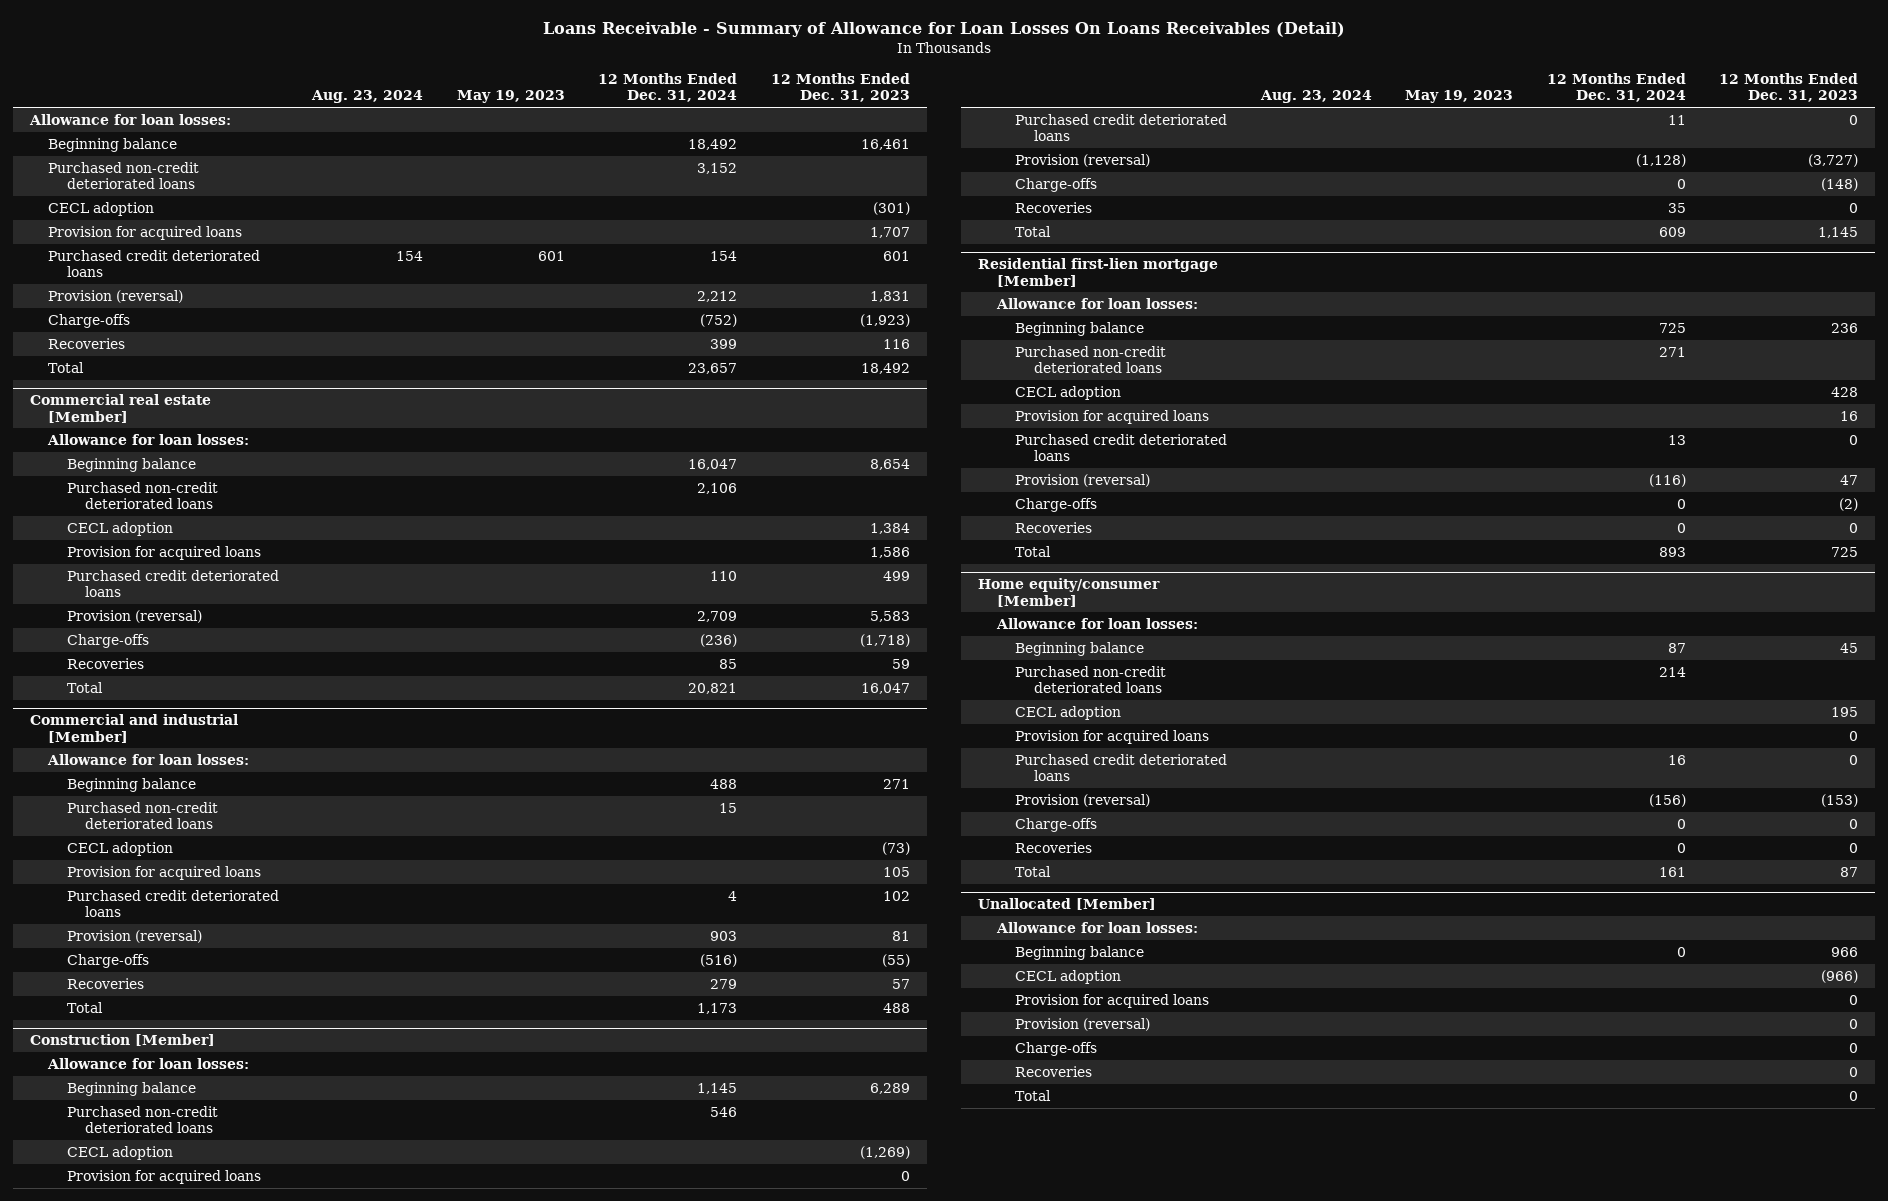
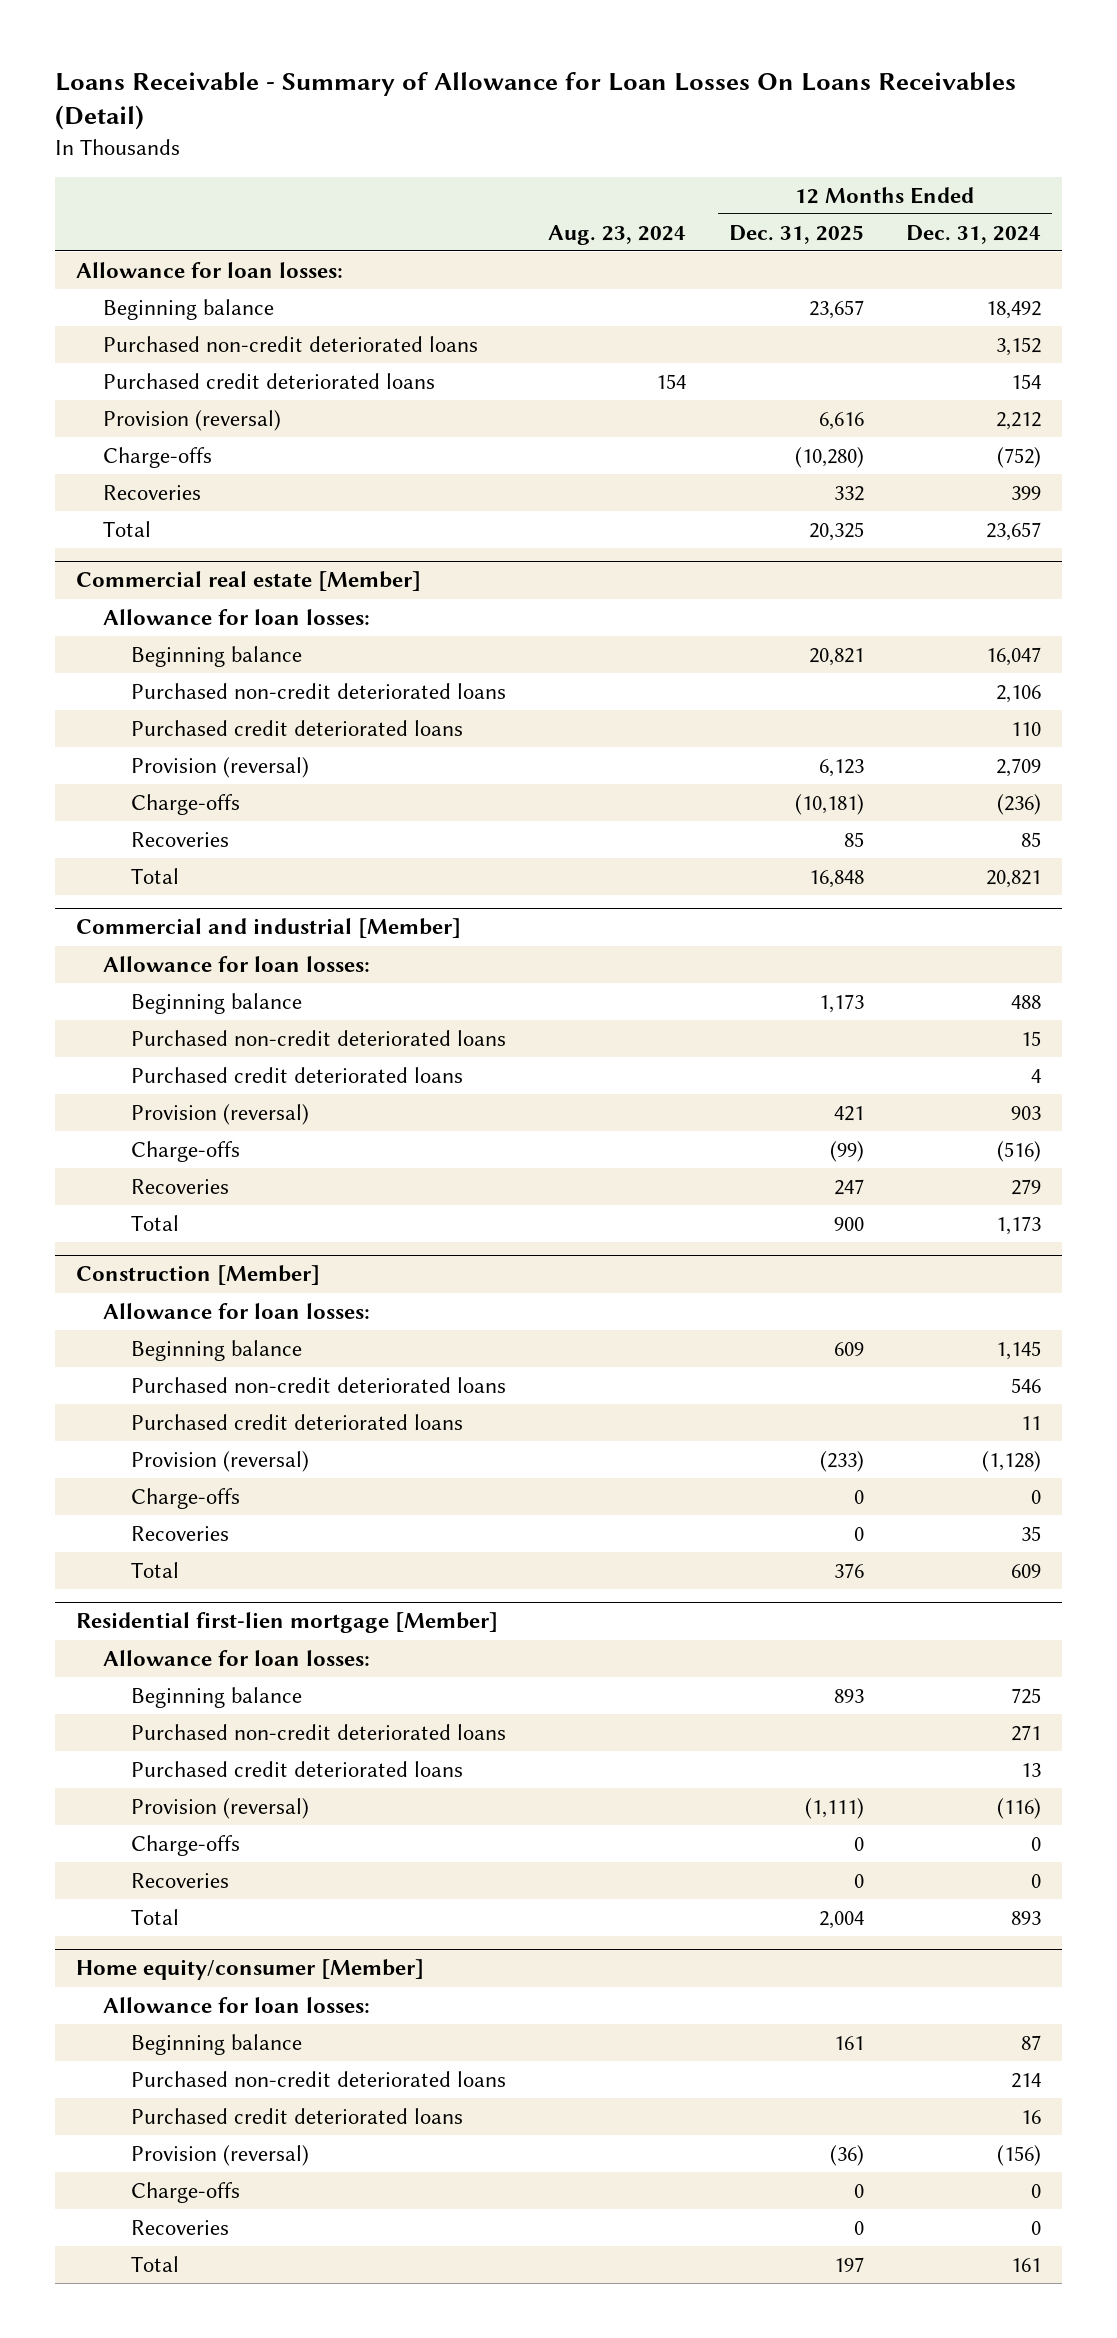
- | Aug. 23, 2024 | May 19, 2023 | 12 Months Ended Dec. 31, 2024 | 12 Months Ended Dec. 31, 2023
+ | Aug. 23, 2024 | 12 Months Ended Dec. 31, 2025 | 12 Months Ended Dec. 31, 2024
- CECL adoption | | | | (301)
- Provision for acquired loans | | | | 1,707
@ Commercial real estate [Member]
- CECL adoption | | | | 1,384
- Provision for acquired loans | | | | 1,586
@ Commercial and industrial [Member]
- CECL adoption | | | | (73)
- Provision for acquired loans | | | | 105
@ Construction [Member]
- CECL adoption | | | | (1,269)
- Provision for acquired loans | | | | 0
@ Residential first-lien mortgage [Member]
- CECL adoption | | | | 428
- Provision for acquired loans | | | | 16
@ Home equity/consumer [Member]
- CECL adoption | | | | 195
- Provision for acquired loans | | | | 0
- Unallocated [Member]
- Allowance for loan losses:
- Beginning balance | | | 0 | 966
- CECL adoption | | | | (966)
- Provision for acquired loans | | | | 0
- Provision (reversal) | | | | 0
- Charge-offs | | | | 0
- Recoveries | | | | 0
- Total | | | | 0

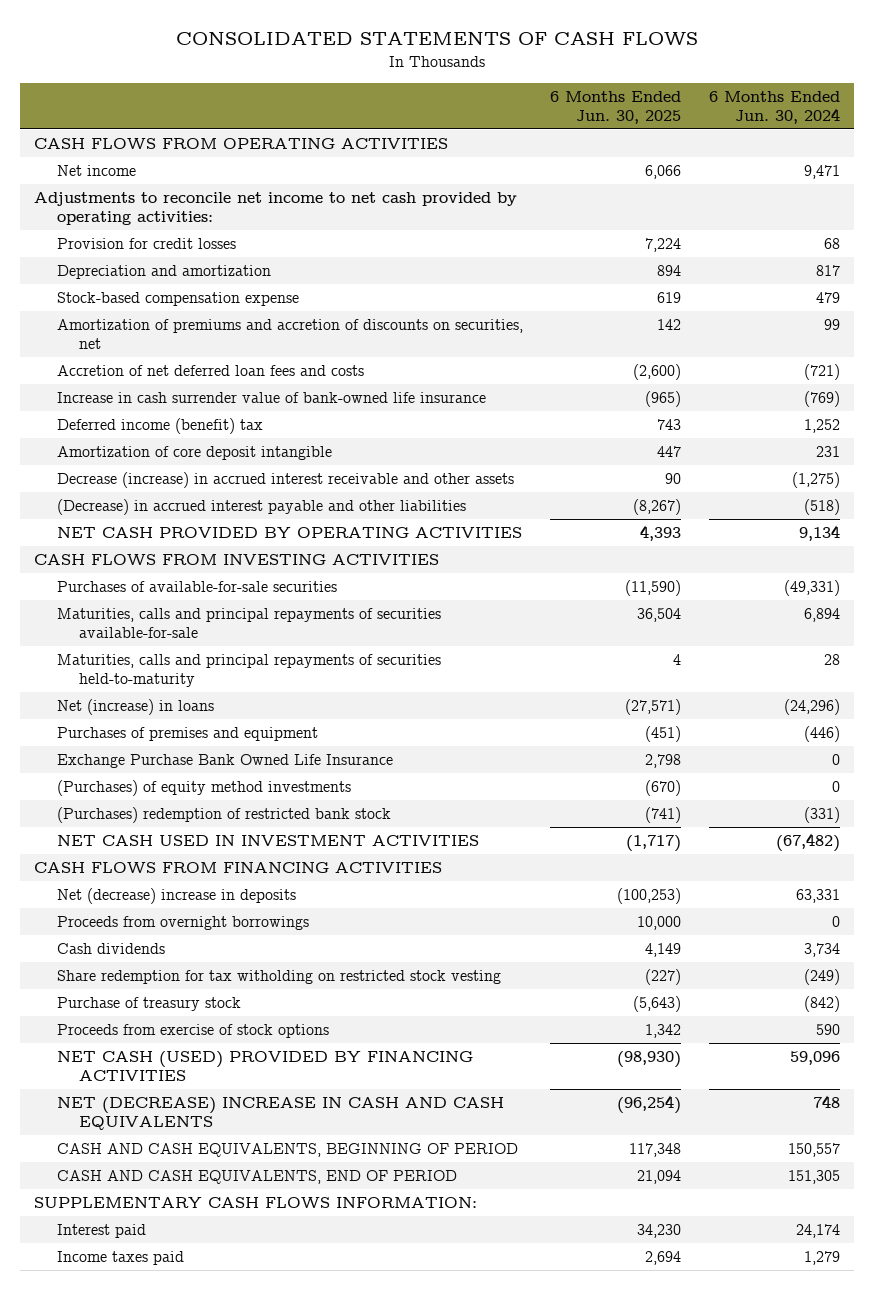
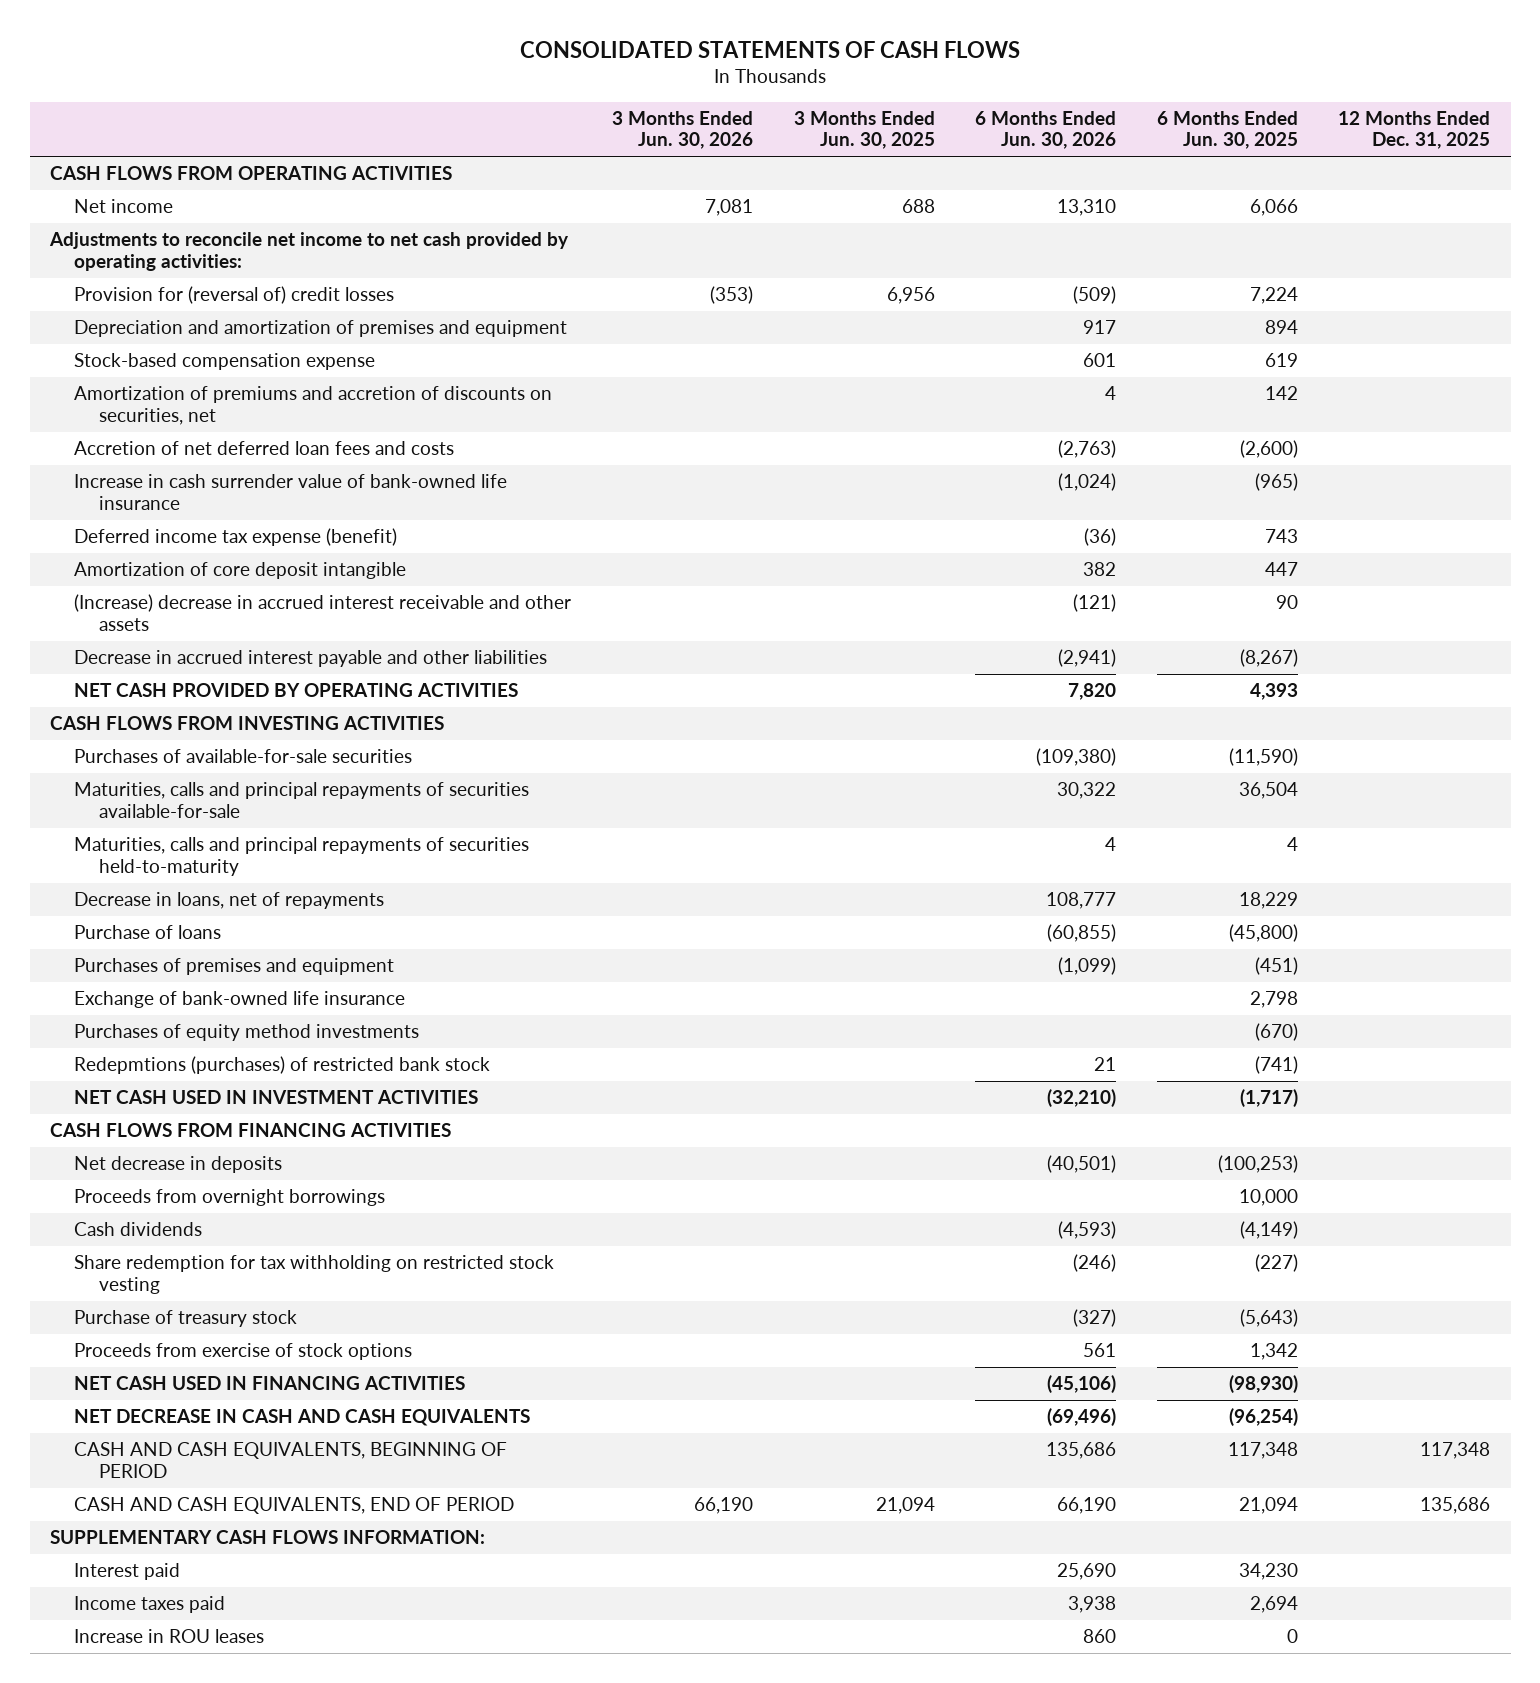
- | 6 Months Ended Jun. 30, 2025 | 6 Months Ended Jun. 30, 2024
+ | 3 Months Ended Jun. 30, 2026 | 3 Months Ended Jun. 30, 2025 | 6 Months Ended Jun. 30, 2026 | 6 Months Ended Jun. 30, 2025 | 12 Months Ended Dec. 31, 2025
- Provision for credit losses | 7,224 | 68
- Depreciation and amortization | 894 | 817
+ Provision for (reversal of) credit losses | (353) | 6,956 | (509) | 7,224 |
+ Depreciation and amortization of premises and equipment | | | 917 | 894 |
- Deferred income (benefit) tax | 743 | 1,252
+ Deferred income tax expense (benefit) | | | (36) | 743 |
- Decrease (increase) in accrued interest receivable and other assets | 90 | (1,275)
- (Decrease) in accrued interest payable and other liabilities | (8,267) | (518)
+ (Increase) decrease in accrued interest receivable and other assets | | | (121) | 90 |
+ Decrease in accrued interest payable and other liabilities | | | (2,941) | (8,267) |
- Net (increase) in loans | (27,571) | (24,296)
+ Decrease in loans, net of repayments | | | 108,777 | 18,229 |
+ Purchase of loans | | | (60,855) | (45,800) |
- Exchange Purchase Bank Owned Life Insurance | 2,798 | 0
- (Purchases) of equity method investments | (670) | 0
- (Purchases) redemption of restricted bank stock | (741) | (331)
+ Exchange of bank-owned life insurance | | | | 2,798 |
+ Purchases of equity method investments | | | | (670) |
+ Redepmtions (purchases) of restricted bank stock | | | 21 | (741) |
- Net (decrease) increase in deposits | (100,253) | 63,331
+ Net decrease in deposits | | | (40,501) | (100,253) |
- Cash dividends | 4,149 | 3,734
- Share redemption for tax witholding on restricted stock vesting | (227) | (249)
+ Cash dividends | | | (4,593) | (4,149) |
+ Share redemption for tax withholding on restricted stock vesting | | | (246) | (227) |
- NET CASH (USED) PROVIDED BY FINANCING ACTIVITIES | (98,930) | 59,096
- NET (DECREASE) INCREASE IN CASH AND CASH EQUIVALENTS | (96,254) | 748
+ NET CASH USED IN FINANCING ACTIVITIES | | | (45,106) | (98,930) |
+ NET DECREASE IN CASH AND CASH EQUIVALENTS | | | (69,496) | (96,254) |
+ Increase in ROU leases | | | 860 | 0 |

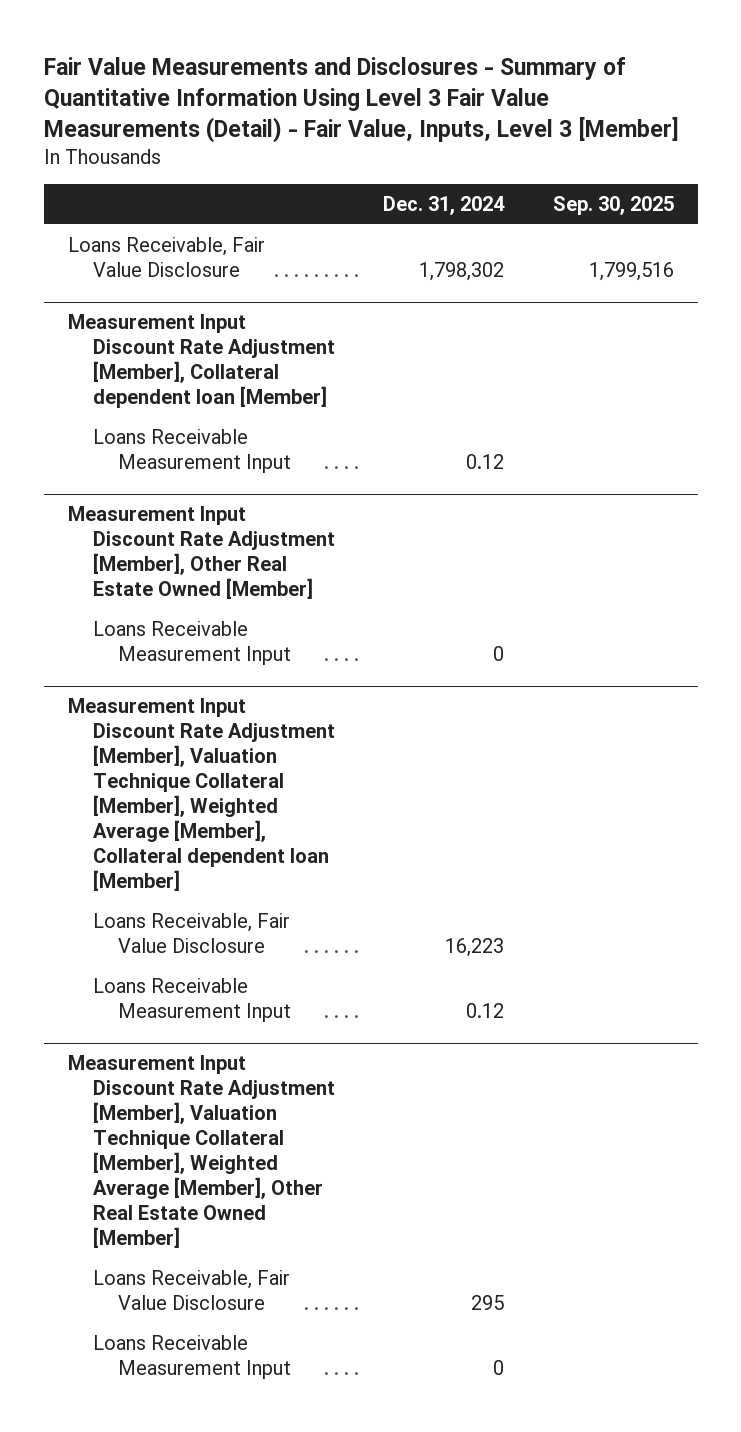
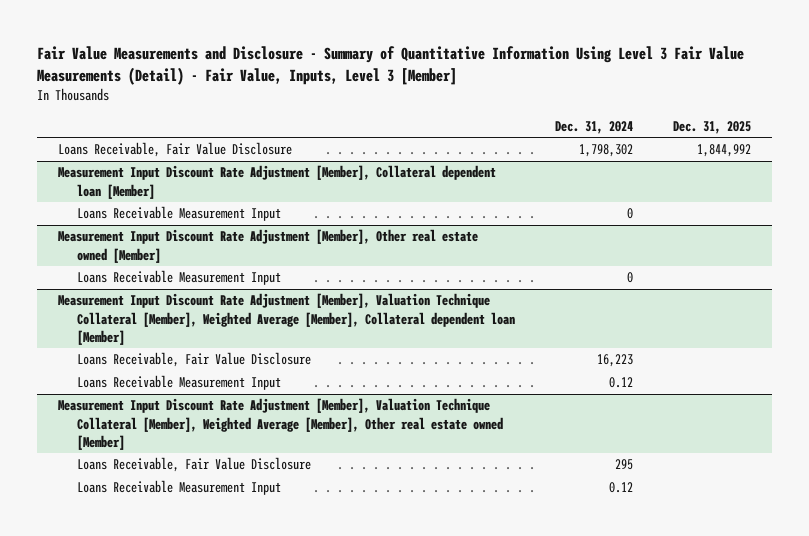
- Fair Value Measurements and Disclosures - Summary of Quantitative Information Using Level 3 Fair Value Measurements (Detail) - Fair Value, Inputs, Level 3 [Member]
+ Fair Value Measurements and Disclosure - Summary of Quantitative Information Using Level 3 Fair Value Measurements (Detail) - Fair Value, Inputs, Level 3 [Member]
- | Dec. 31, 2024 | Sep. 30, 2025
+ | Dec. 31, 2024 | Dec. 31, 2025
@ Measurement Input Discount Rate Adjustment [Member], Collateral dependent loan [Member]
- Loans Receivable Measurement Input | 0.12 |
- Measurement Input Discount Rate Adjustment [Member], Other Real Estate Owned [Member]
+ Measurement Input Discount Rate Adjustment [Member], Other real estate owned [Member]
+ Loans Receivable Measurement Input | 0 |
- Measurement Input Discount Rate Adjustment [Member], Valuation Technique Collateral [Member], Weighted Average [Member], Other Real Estate Owned [Member]
+ Measurement Input Discount Rate Adjustment [Member], Valuation Technique Collateral [Member], Weighted Average [Member], Other real estate owned [Member]
- Loans Receivable Measurement Input | 0 |
+ Loans Receivable Measurement Input | 0.12 |

